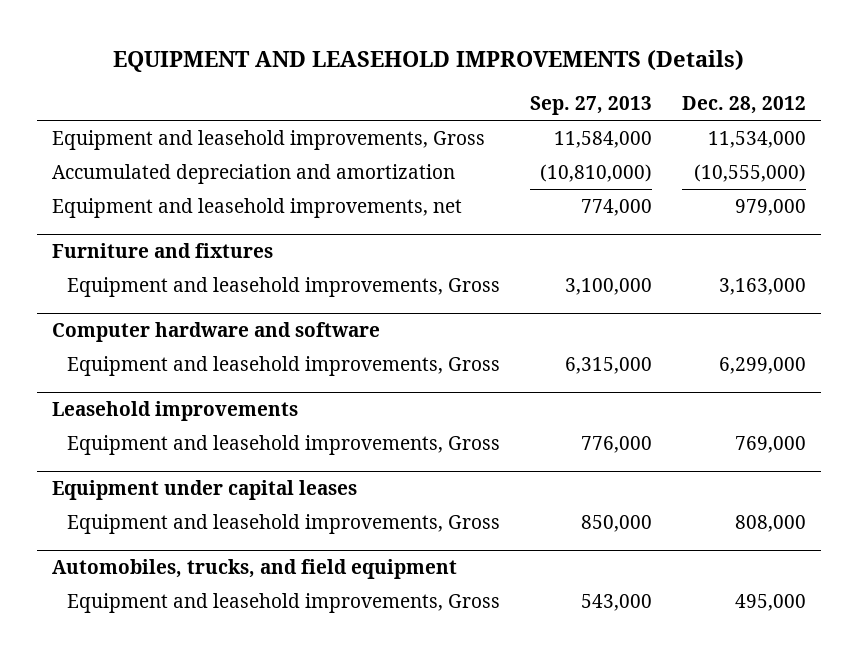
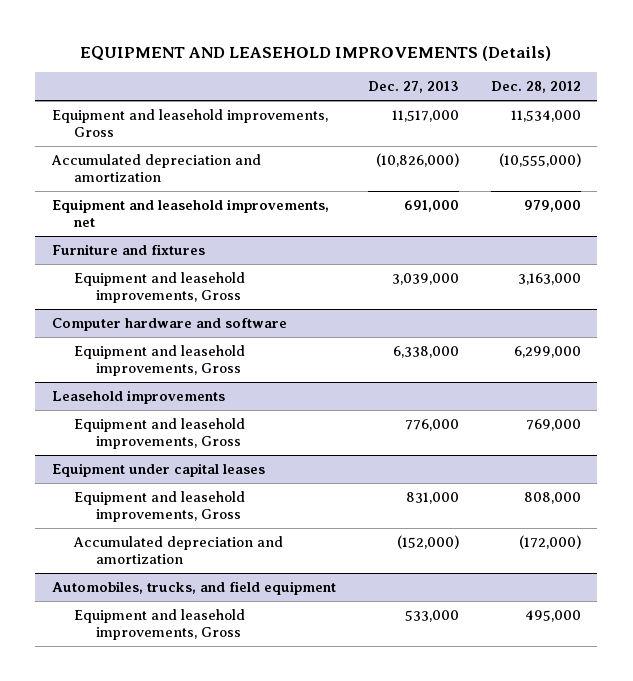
- | Sep. 27, 2013 | Dec. 28, 2012
+ | Dec. 27, 2013 | Dec. 28, 2012
@ Equipment under capital leases
+ Accumulated depreciation and amortization | (152,000) | (172,000)

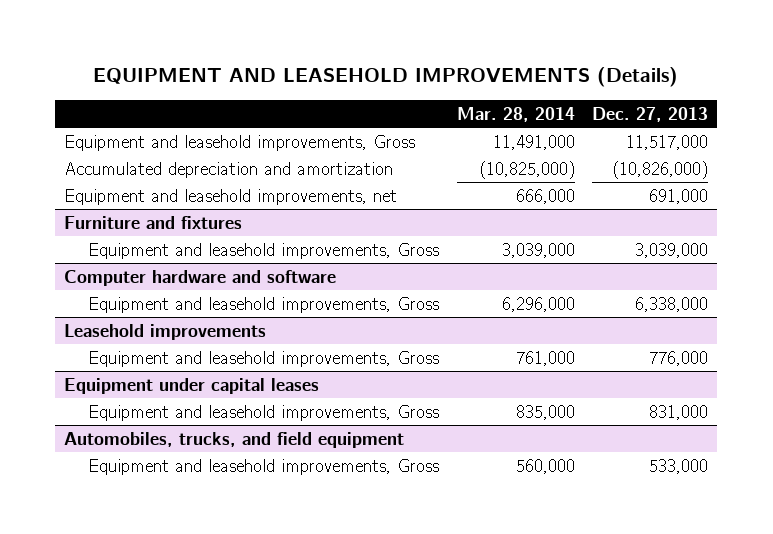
- | Dec. 27, 2013 | Dec. 28, 2012
+ | Mar. 28, 2014 | Dec. 27, 2013
@ Equipment under capital leases
- Accumulated depreciation and amortization | (152,000) | (172,000)

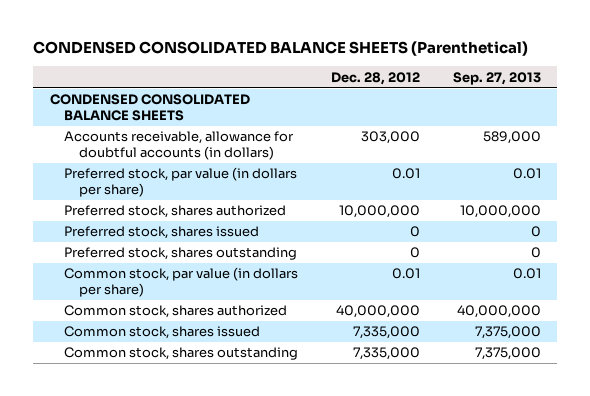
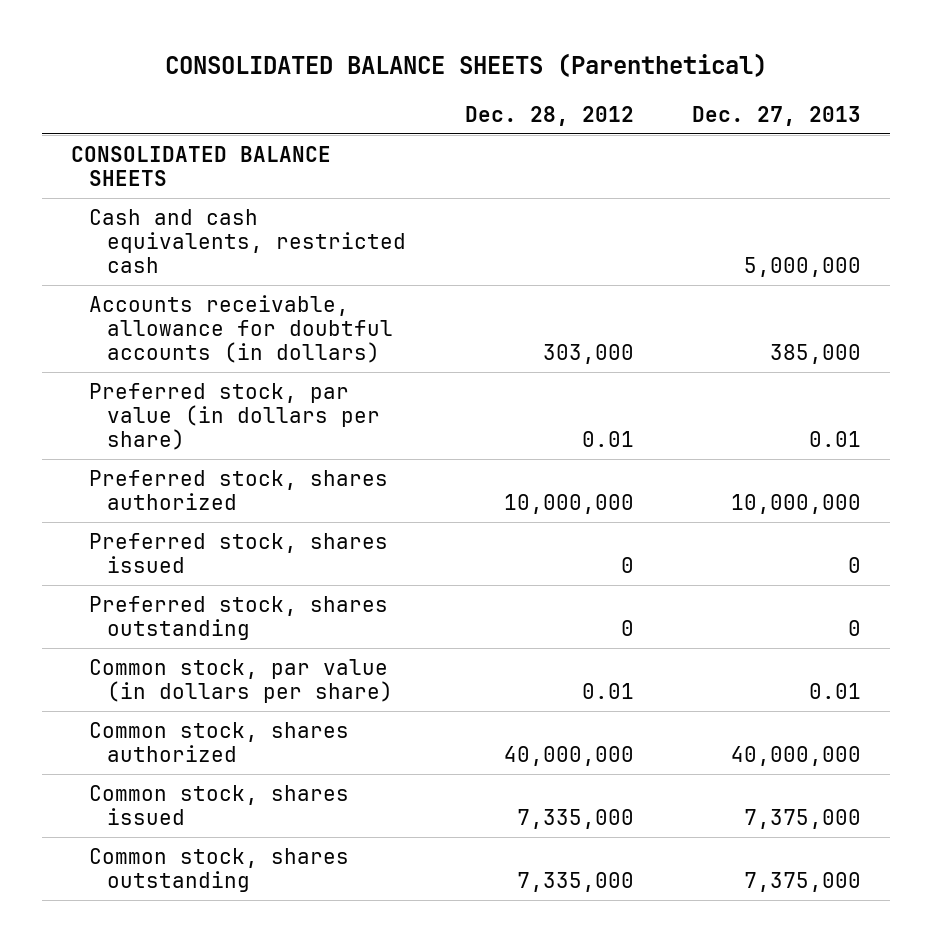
- CONDENSED CONSOLIDATED BALANCE SHEETS (Parenthetical)
+ CONSOLIDATED BALANCE SHEETS (Parenthetical)
- | Dec. 28, 2012 | Sep. 27, 2013
+ | Dec. 28, 2012 | Dec. 27, 2013
- CONDENSED CONSOLIDATED BALANCE SHEETS
+ CONSOLIDATED BALANCE SHEETS
+ Cash and cash equivalents, restricted cash | | 5,000,000

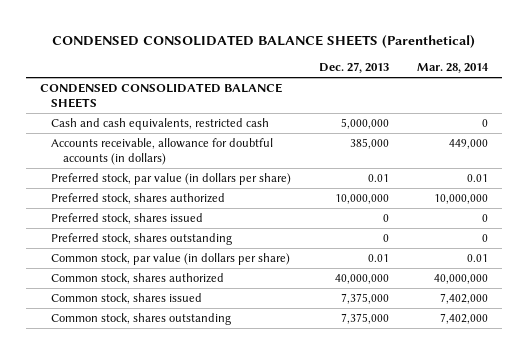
- CONSOLIDATED BALANCE SHEETS (Parenthetical)
+ CONDENSED CONSOLIDATED BALANCE SHEETS (Parenthetical)
- | Dec. 28, 2012 | Dec. 27, 2013
+ | Dec. 27, 2013 | Mar. 28, 2014
- CONSOLIDATED BALANCE SHEETS
+ CONDENSED CONSOLIDATED BALANCE SHEETS

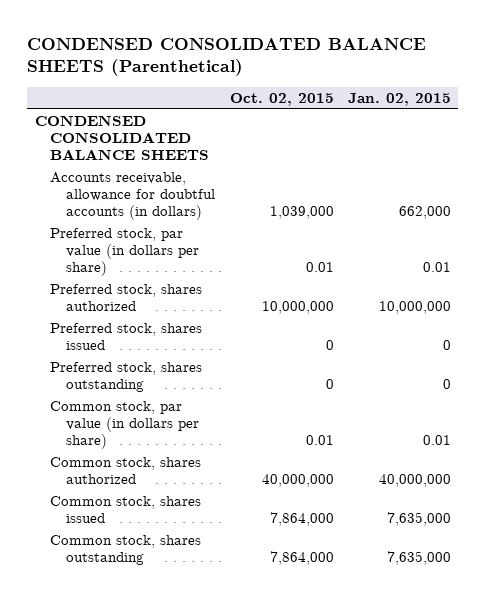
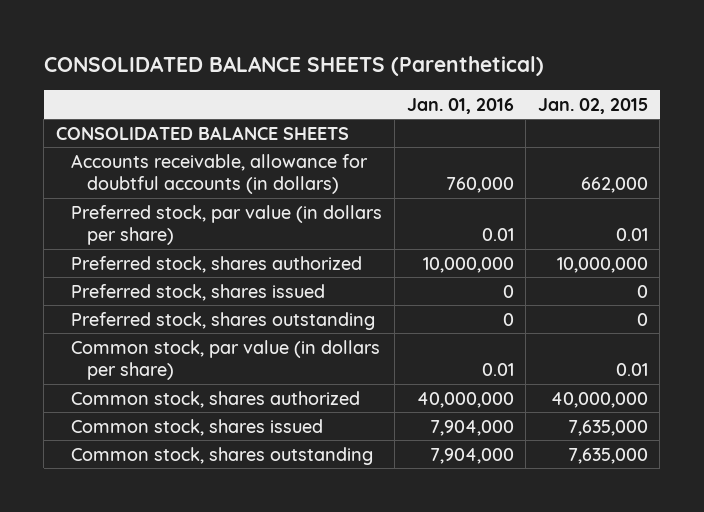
- CONDENSED CONSOLIDATED BALANCE SHEETS (Parenthetical)
+ CONSOLIDATED BALANCE SHEETS (Parenthetical)
- | Oct. 02, 2015 | Jan. 02, 2015
+ | Jan. 01, 2016 | Jan. 02, 2015
- CONDENSED CONSOLIDATED BALANCE SHEETS
+ CONSOLIDATED BALANCE SHEETS

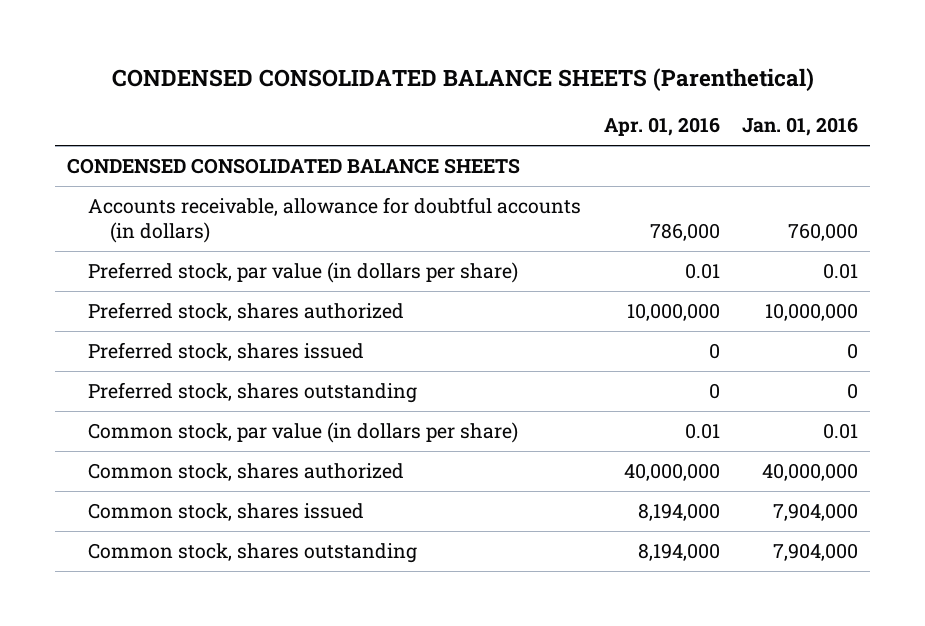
- CONSOLIDATED BALANCE SHEETS (Parenthetical)
+ CONDENSED CONSOLIDATED BALANCE SHEETS (Parenthetical)
- | Jan. 01, 2016 | Jan. 02, 2015
+ | Apr. 01, 2016 | Jan. 01, 2016
- CONSOLIDATED BALANCE SHEETS
+ CONDENSED CONSOLIDATED BALANCE SHEETS

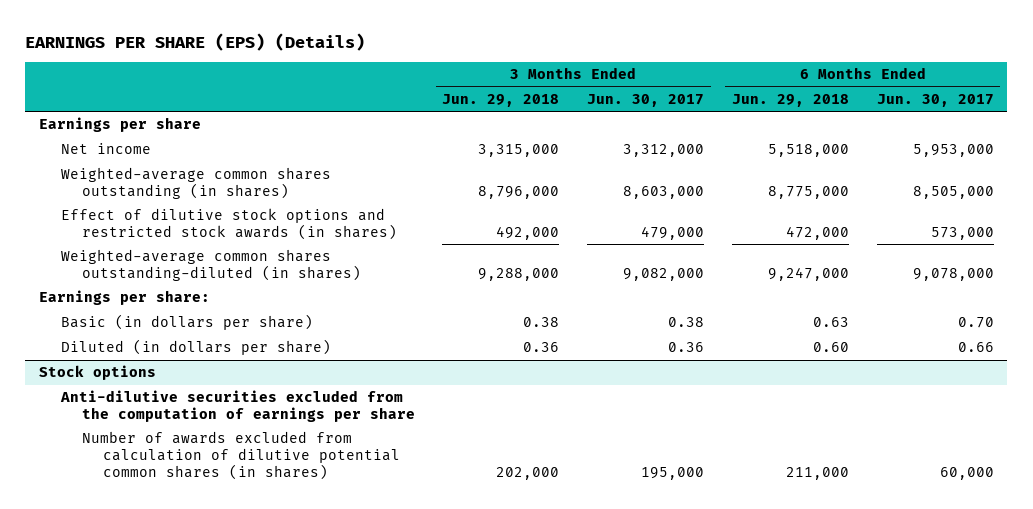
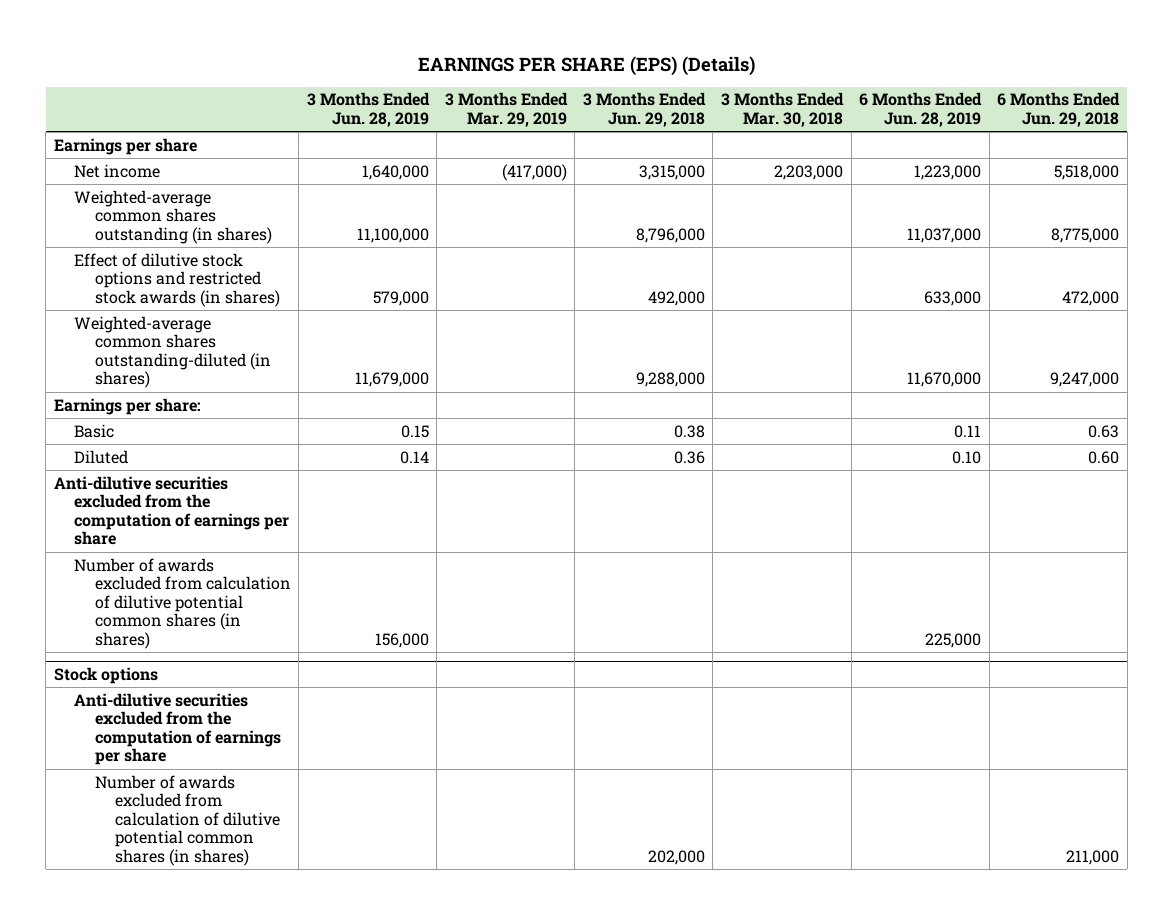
- | 3 Months Ended Jun. 29, 2018 | 3 Months Ended Jun. 30, 2017 | 6 Months Ended Jun. 29, 2018 | 6 Months Ended Jun. 30, 2017
+ | 3 Months Ended Jun. 28, 2019 | 3 Months Ended Mar. 29, 2019 | 3 Months Ended Jun. 29, 2018 | 3 Months Ended Mar. 30, 2018 | 6 Months Ended Jun. 28, 2019 | 6 Months Ended Jun. 29, 2018
- Basic (in dollars per share) | 0.38 | 0.38 | 0.63 | 0.70
- Diluted (in dollars per share) | 0.36 | 0.36 | 0.60 | 0.66
+ Basic | 0.15 | | 0.38 | | 0.11 | 0.63
+ Diluted | 0.14 | | 0.36 | | 0.10 | 0.60
+ Anti-dilutive securities excluded from the computation of earnings per share
+ Number of awards excluded from calculation of dilutive potential common shares (in shares) | 156,000 | | | | 225,000 |

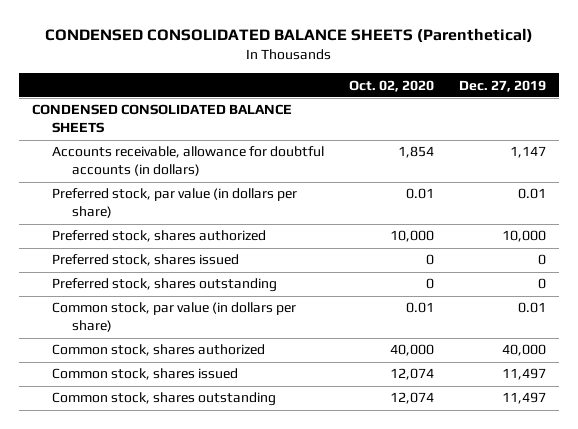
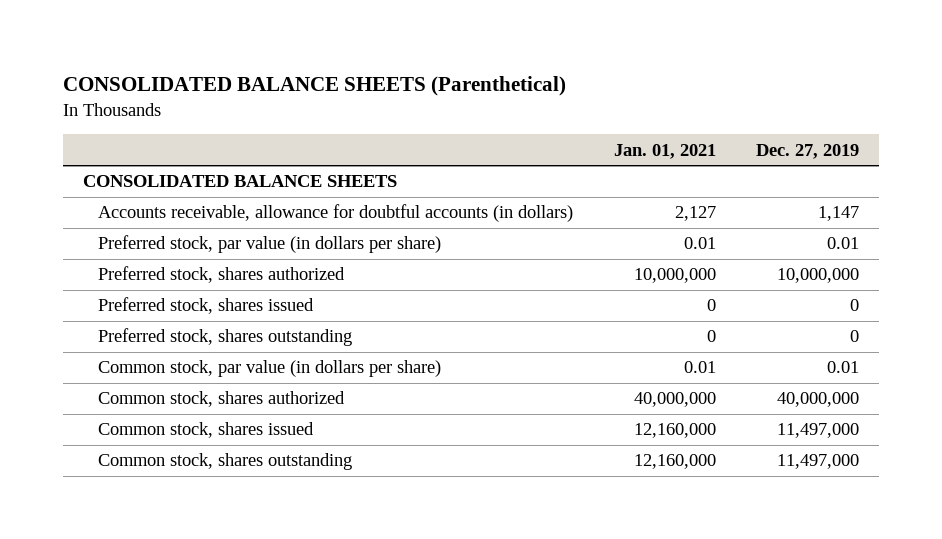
- CONDENSED CONSOLIDATED BALANCE SHEETS (Parenthetical)
+ CONSOLIDATED BALANCE SHEETS (Parenthetical)
- | Oct. 02, 2020 | Dec. 27, 2019
+ | Jan. 01, 2021 | Dec. 27, 2019
- CONDENSED CONSOLIDATED BALANCE SHEETS
+ CONSOLIDATED BALANCE SHEETS
- Preferred stock, shares authorized | 10,000 | 10,000
+ Preferred stock, shares authorized | 10,000,000 | 10,000,000
- Common stock, shares authorized | 40,000 | 40,000
- Common stock, shares issued | 12,074 | 11,497
- Common stock, shares outstanding | 12,074 | 11,497
+ Common stock, shares authorized | 40,000,000 | 40,000,000
+ Common stock, shares issued | 12,160,000 | 11,497,000
+ Common stock, shares outstanding | 12,160,000 | 11,497,000

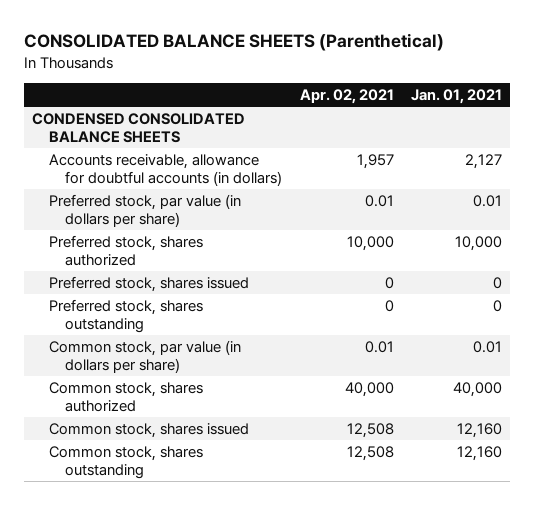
- | Jan. 01, 2021 | Dec. 27, 2019
+ | Apr. 02, 2021 | Jan. 01, 2021
- CONSOLIDATED BALANCE SHEETS
+ CONDENSED CONSOLIDATED BALANCE SHEETS
- Preferred stock, shares authorized | 10,000,000 | 10,000,000
+ Preferred stock, shares authorized | 10,000 | 10,000
- Common stock, shares authorized | 40,000,000 | 40,000,000
- Common stock, shares issued | 12,160,000 | 11,497,000
- Common stock, shares outstanding | 12,160,000 | 11,497,000
+ Common stock, shares authorized | 40,000 | 40,000
+ Common stock, shares issued | 12,508 | 12,160
+ Common stock, shares outstanding | 12,508 | 12,160

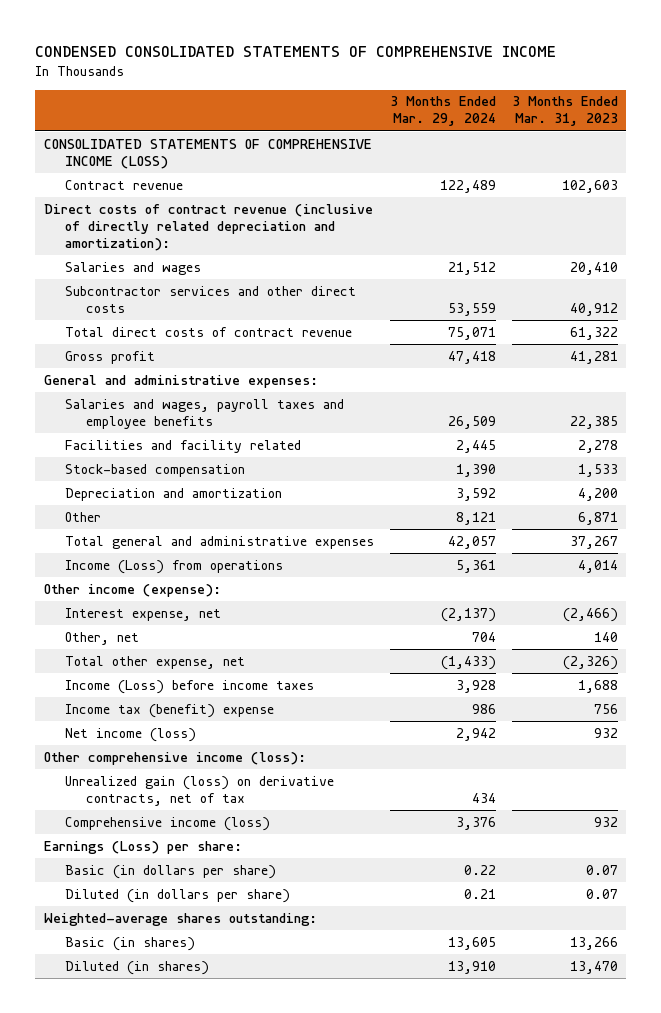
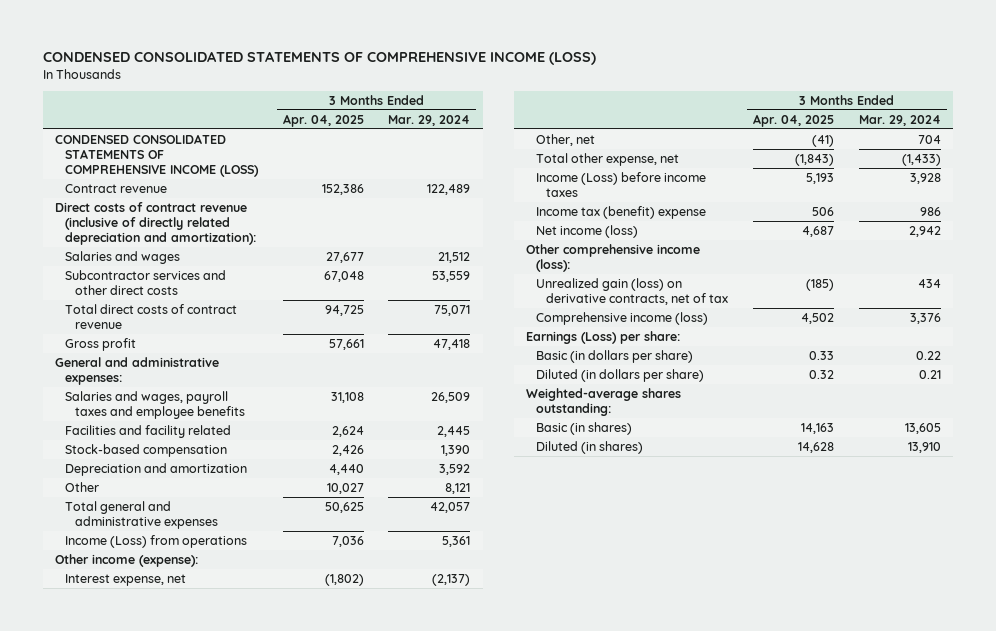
- CONDENSED CONSOLIDATED STATEMENTS OF COMPREHENSIVE INCOME
+ CONDENSED CONSOLIDATED STATEMENTS OF COMPREHENSIVE INCOME (LOSS)
- | 3 Months Ended Mar. 29, 2024 | 3 Months Ended Mar. 31, 2023
+ | 3 Months Ended Apr. 04, 2025 | 3 Months Ended Mar. 29, 2024
- CONSOLIDATED STATEMENTS OF COMPREHENSIVE INCOME (LOSS)
+ CONDENSED CONSOLIDATED STATEMENTS OF COMPREHENSIVE INCOME (LOSS)

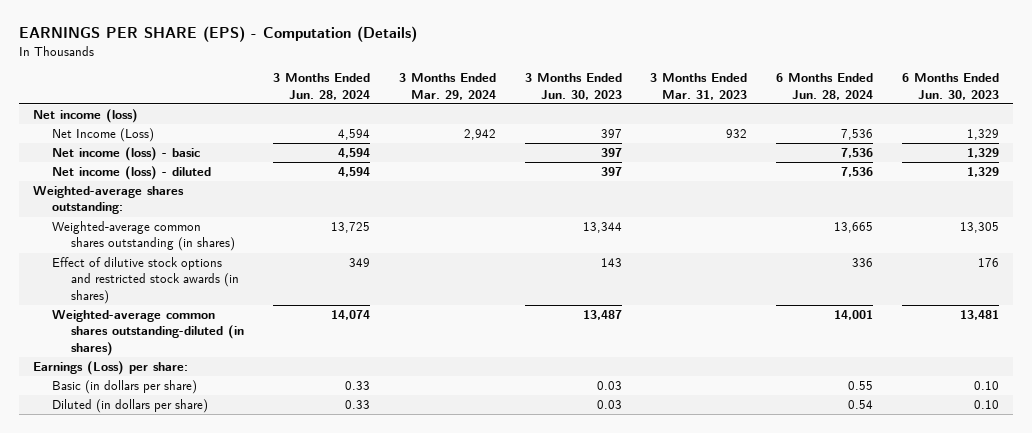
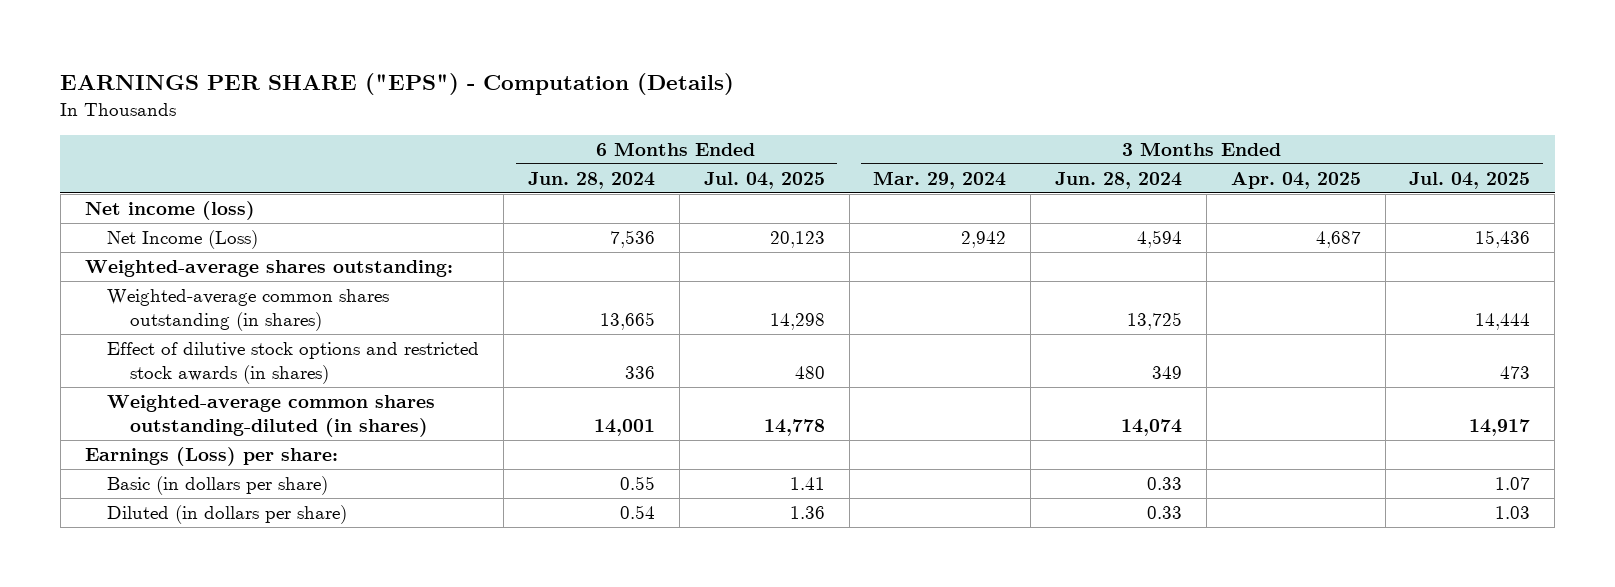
- EARNINGS PER SHARE (EPS) - Computation (Details)
+ EARNINGS PER SHARE ("EPS") - Computation (Details)
- | 3 Months Ended Jun. 28, 2024 | 3 Months Ended Mar. 29, 2024 | 3 Months Ended Jun. 30, 2023 | 3 Months Ended Mar. 31, 2023 | 6 Months Ended Jun. 28, 2024 | 6 Months Ended Jun. 30, 2023
+ | 6 Months Ended Jun. 28, 2024 | 6 Months Ended Jul. 04, 2025 | 3 Months Ended Mar. 29, 2024 | 3 Months Ended Jun. 28, 2024 | 3 Months Ended Apr. 04, 2025 | 3 Months Ended Jul. 04, 2025
- Net income (loss) - basic | 4,594 | | 397 | | 7,536 | 1,329
- Net income (loss) - diluted | 4,594 | | 397 | | 7,536 | 1,329

